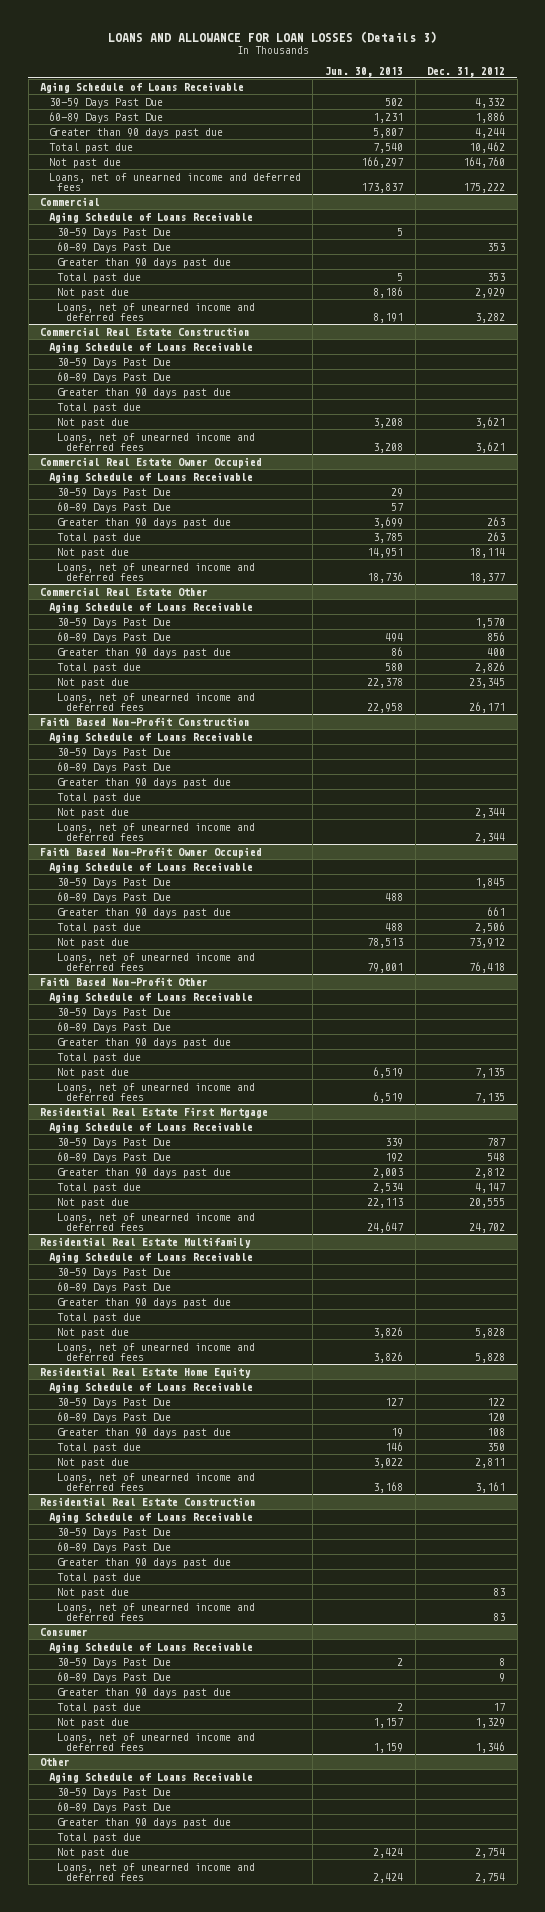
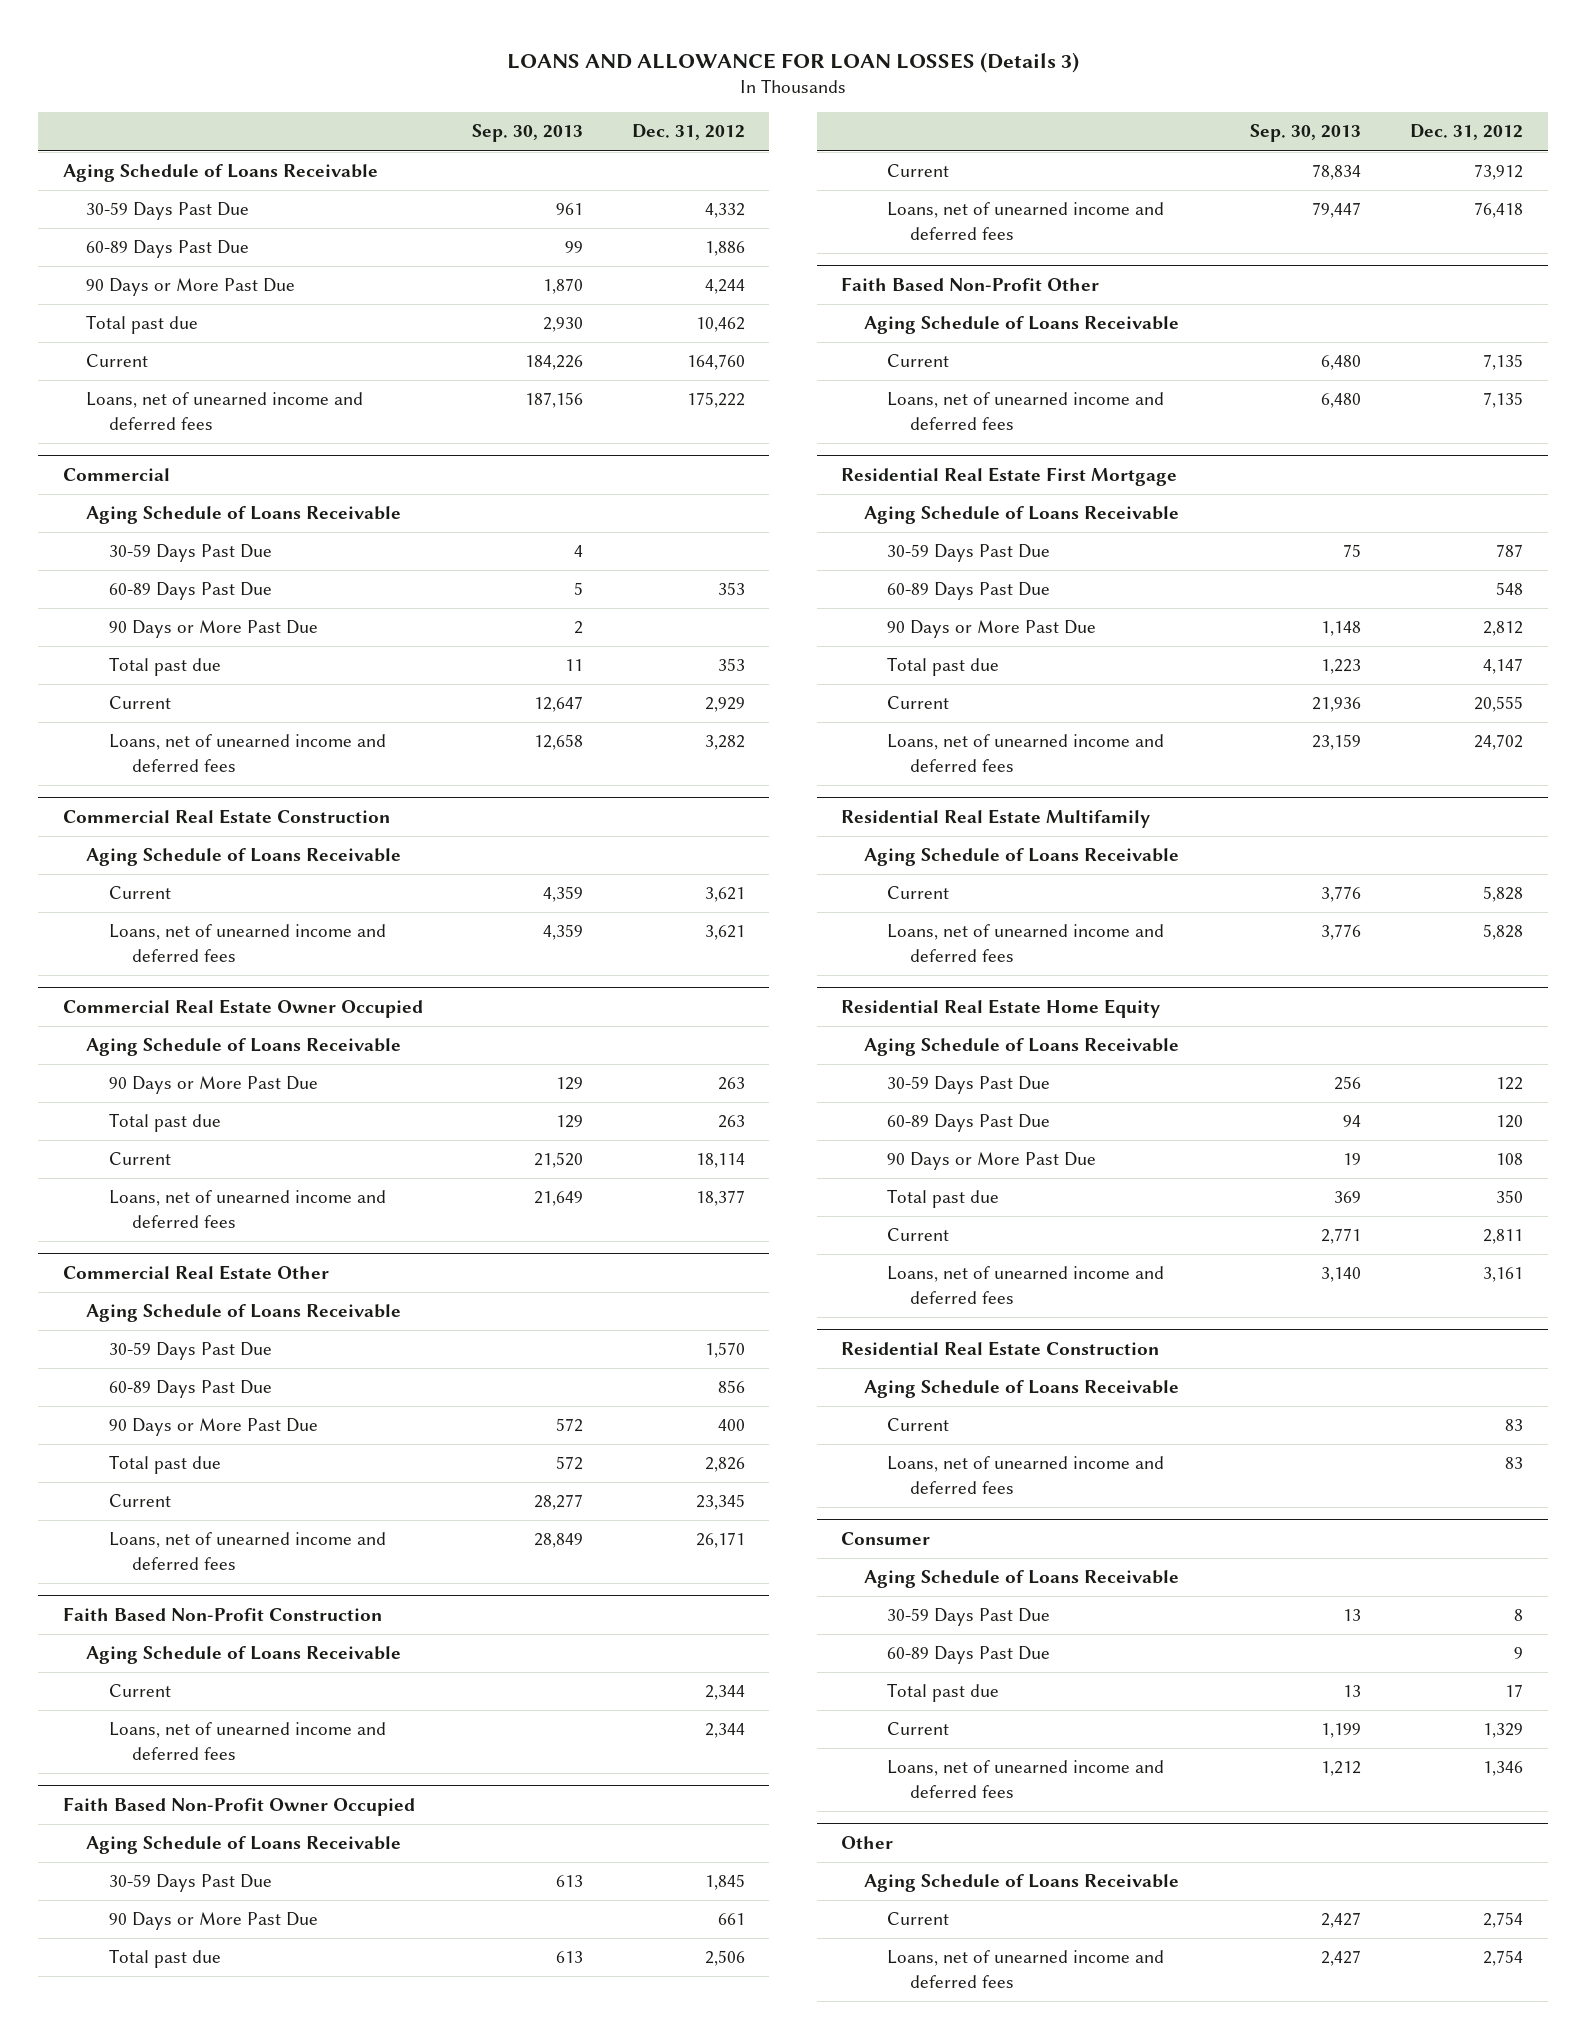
- | Jun. 30, 2013 | Dec. 31, 2012
+ | Sep. 30, 2013 | Dec. 31, 2012
- Greater than 90 days past due | 5,807 | 4,244
+ 90 Days or More Past Due | 1,870 | 4,244
- Not past due | 166,297 | 164,760
+ Current | 184,226 | 164,760
@ Commercial
- Greater than 90 days past due
+ 90 Days or More Past Due | 2 |
- Not past due | 8,186 | 2,929
+ Current | 12,647 | 2,929
@ Commercial Real Estate Construction
- 30-59 Days Past Due
- 60-89 Days Past Due
- Greater than 90 days past due
- Total past due
- Not past due | 3,208 | 3,621
+ Current | 4,359 | 3,621
@ Commercial Real Estate Owner Occupied
- 30-59 Days Past Due | 29 |
- 60-89 Days Past Due | 57 |
- Greater than 90 days past due | 3,699 | 263
+ 90 Days or More Past Due | 129 | 263
- Not past due | 14,951 | 18,114
+ Current | 21,520 | 18,114
@ Commercial Real Estate Other
- Greater than 90 days past due | 86 | 400
+ 90 Days or More Past Due | 572 | 400
- Not past due | 22,378 | 23,345
+ Current | 28,277 | 23,345
@ Faith Based Non-Profit Construction
- 30-59 Days Past Due
- 60-89 Days Past Due
- Greater than 90 days past due
- Total past due
- Not past due | | 2,344
+ Current | | 2,344
@ Faith Based Non-Profit Owner Occupied
- 60-89 Days Past Due | 488 |
- Greater than 90 days past due | | 661
+ 90 Days or More Past Due | | 661
- Not past due | 78,513 | 73,912
+ Current | 78,834 | 73,912
@ Faith Based Non-Profit Other
- 30-59 Days Past Due
- 60-89 Days Past Due
- Greater than 90 days past due
- Total past due
- Not past due | 6,519 | 7,135
+ Current | 6,480 | 7,135
@ Residential Real Estate First Mortgage
- Greater than 90 days past due | 2,003 | 2,812
+ 90 Days or More Past Due | 1,148 | 2,812
- Not past due | 22,113 | 20,555
+ Current | 21,936 | 20,555
@ Residential Real Estate Multifamily
- 30-59 Days Past Due
- 60-89 Days Past Due
- Greater than 90 days past due
- Total past due
- Not past due | 3,826 | 5,828
+ Current | 3,776 | 5,828
@ Residential Real Estate Home Equity
- Greater than 90 days past due | 19 | 108
+ 90 Days or More Past Due | 19 | 108
- Not past due | 3,022 | 2,811
+ Current | 2,771 | 2,811
@ Residential Real Estate Construction
- 30-59 Days Past Due
- 60-89 Days Past Due
- Greater than 90 days past due
- Total past due
- Not past due | | 83
+ Current | | 83
@ Consumer
- Greater than 90 days past due
- Not past due | 1,157 | 1,329
+ Current | 1,199 | 1,329
@ Other
- 30-59 Days Past Due
- 60-89 Days Past Due
- Greater than 90 days past due
- Total past due
- Not past due | 2,424 | 2,754
+ Current | 2,427 | 2,754

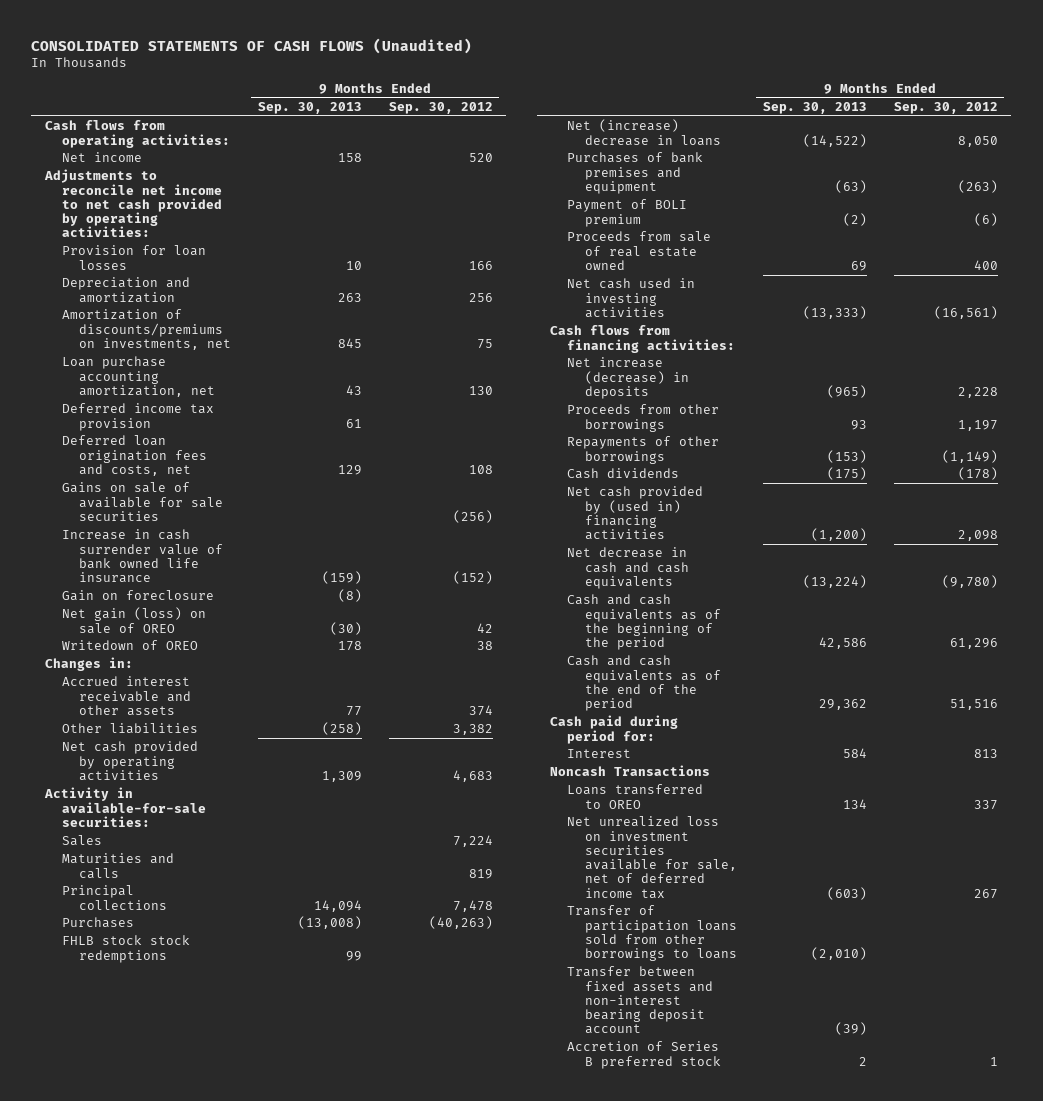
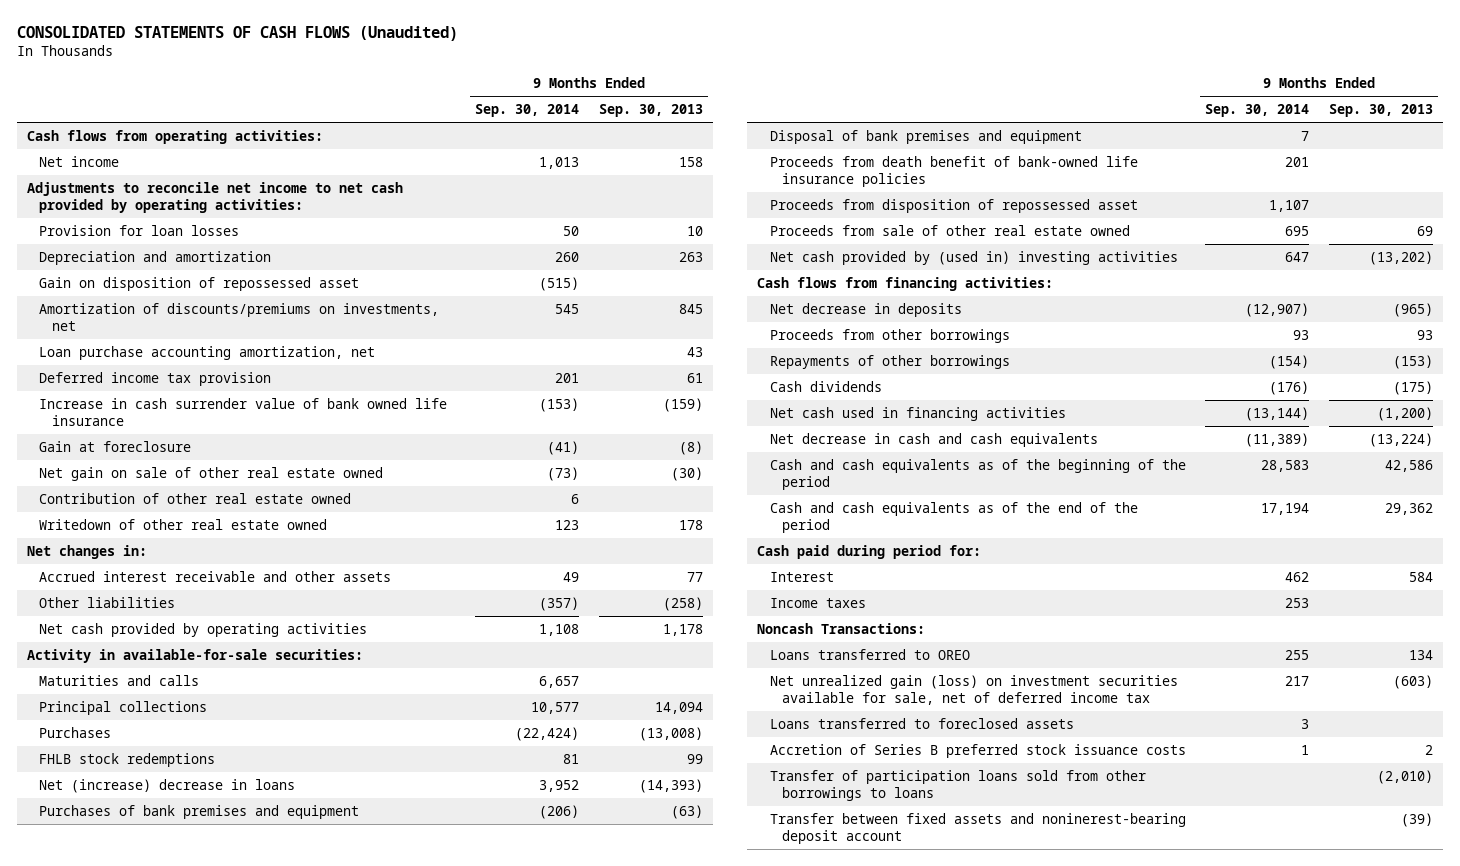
- | 9 Months Ended Sep. 30, 2013 | 9 Months Ended Sep. 30, 2012
+ | 9 Months Ended Sep. 30, 2014 | 9 Months Ended Sep. 30, 2013
+ Gain on disposition of repossessed asset | (515) |
- Deferred loan origination fees and costs, net | 129 | 108
- Gains on sale of available for sale securities | | (256)
- Gain on foreclosure | (8) |
- Net gain (loss) on sale of OREO | (30) | 42
- Writedown of OREO | 178 | 38
- Changes in:
+ Gain at foreclosure | (41) | (8)
+ Net gain on sale of other real estate owned | (73) | (30)
+ Contribution of other real estate owned | 6 |
+ Writedown of other real estate owned | 123 | 178
+ Net changes in:
- Net cash provided by operating activities | 1,309 | 4,683
+ Net cash provided by operating activities | 1,108 | 1,178
- Sales | | 7,224
- FHLB stock stock redemptions | 99 |
- Net (increase) decrease in loans | (14,522) | 8,050
+ FHLB stock redemptions | 81 | 99
+ Net (increase) decrease in loans | 3,952 | (14,393)
- Payment of BOLI premium | (2) | (6)
- Proceeds from sale of real estate owned | 69 | 400
- Net cash used in investing activities | (13,333) | (16,561)
+ Disposal of bank premises and equipment | 7 |
+ Proceeds from death benefit of bank-owned life insurance policies | 201 |
+ Proceeds from disposition of repossessed asset | 1,107 |
+ Proceeds from sale of other real estate owned | 695 | 69
+ Net cash provided by (used in) investing activities | 647 | (13,202)
- Net increase (decrease) in deposits | (965) | 2,228
+ Net decrease in deposits | (12,907) | (965)
- Net cash provided by (used in) financing activities | (1,200) | 2,098
+ Net cash used in financing activities | (13,144) | (1,200)
- Noncash Transactions
+ Income taxes | 253 |
+ Noncash Transactions:
- Net unrealized loss on investment securities available for sale, net of deferred income tax | (603) | 267
+ Net unrealized gain (loss) on investment securities available for sale, net of deferred income tax | 217 | (603)
+ Loans transferred to foreclosed assets | 3 |
+ Accretion of Series B preferred stock issuance costs | 1 | 2
- Transfer between fixed assets and non-interest bearing deposit account | (39) |
- Accretion of Series B preferred stock | 2 | 1
+ Transfer between fixed assets and noninerest-bearing deposit account | | (39)

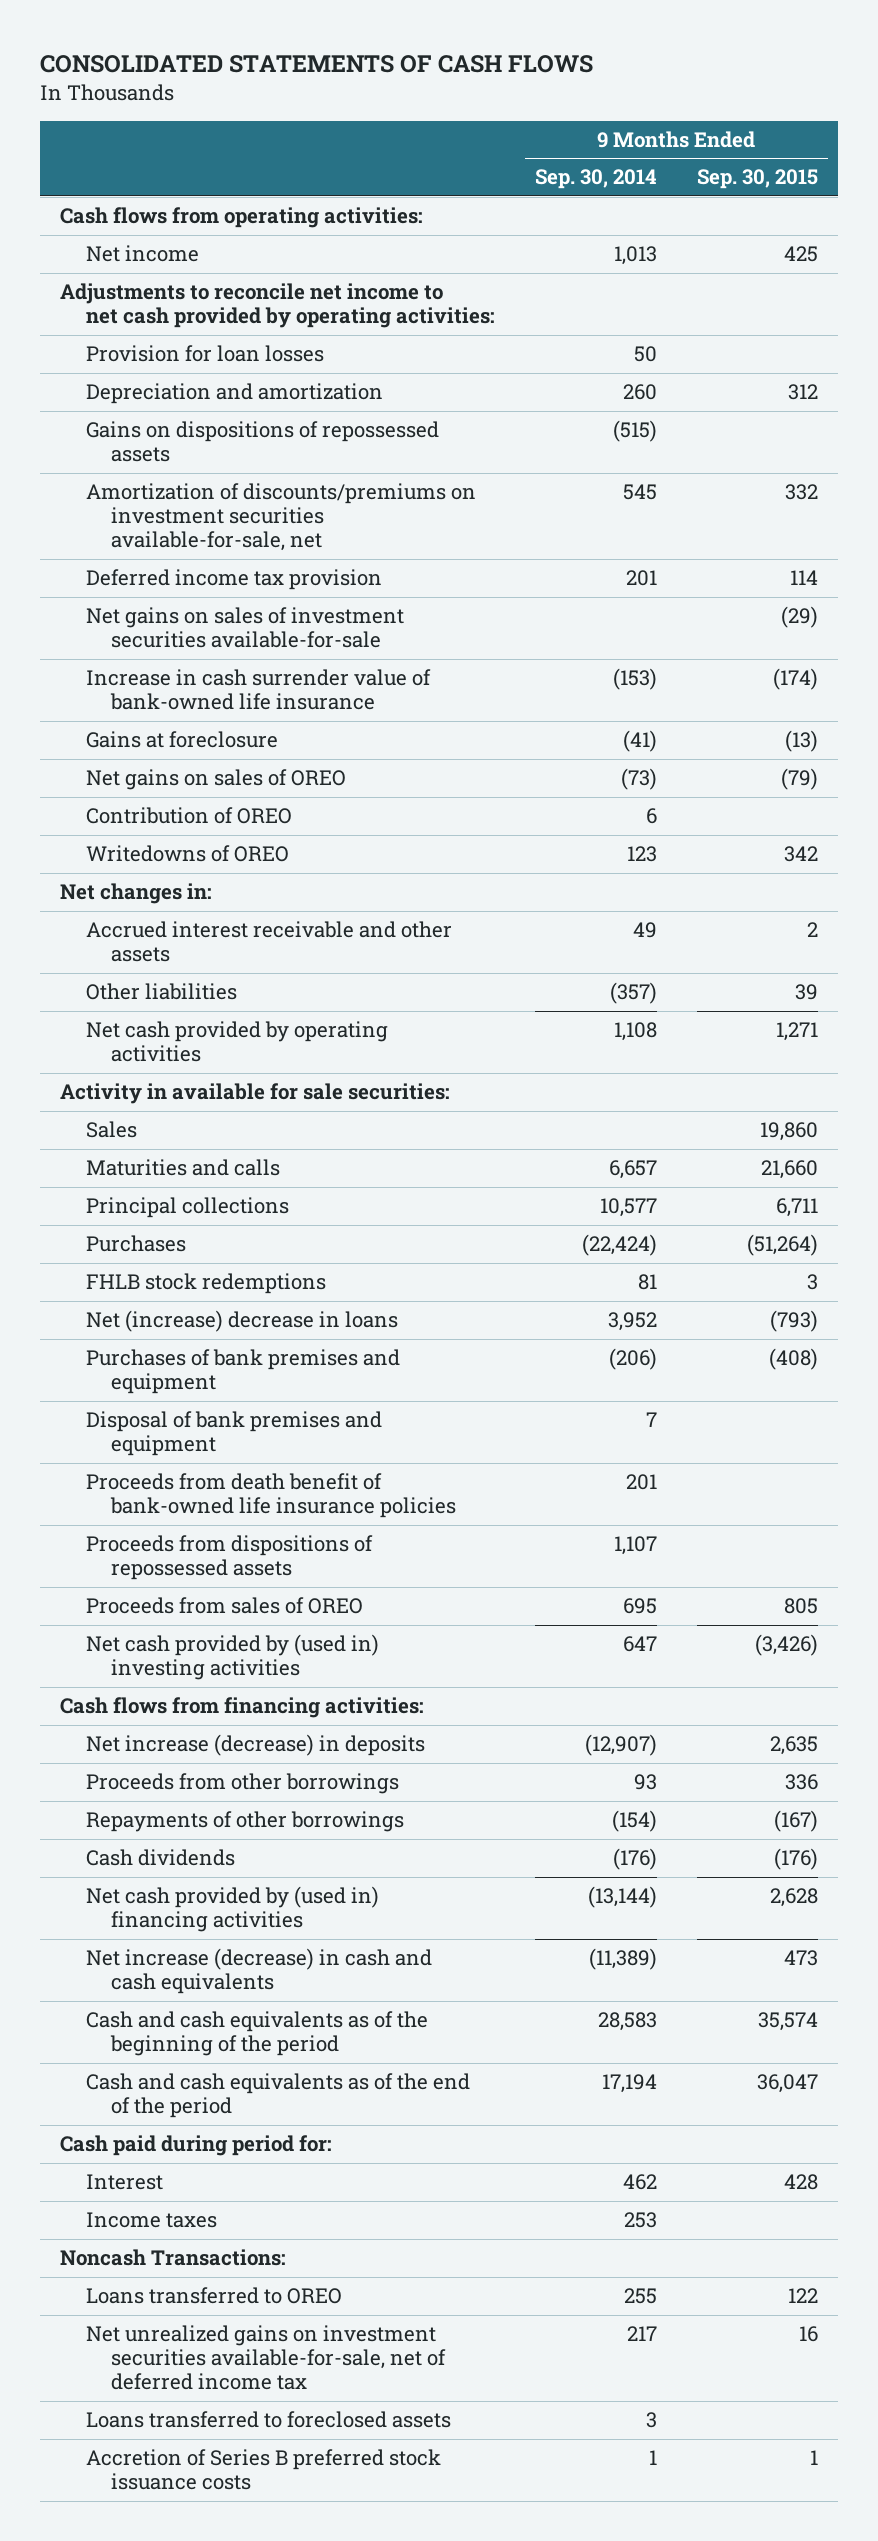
- CONSOLIDATED STATEMENTS OF CASH FLOWS (Unaudited)
+ CONSOLIDATED STATEMENTS OF CASH FLOWS
- | 9 Months Ended Sep. 30, 2014 | 9 Months Ended Sep. 30, 2013
+ | 9 Months Ended Sep. 30, 2014 | 9 Months Ended Sep. 30, 2015
- Gain on disposition of repossessed asset | (515) |
- Amortization of discounts/premiums on investments, net | 545 | 845
- Loan purchase accounting amortization, net | | 43
+ Gains on dispositions of repossessed assets | (515) |
+ Amortization of discounts/premiums on investment securities available-for-sale, net | 545 | 332
- Increase in cash surrender value of bank owned life insurance | (153) | (159)
- Gain at foreclosure | (41) | (8)
- Net gain on sale of other real estate owned | (73) | (30)
- Contribution of other real estate owned | 6 |
- Writedown of other real estate owned | 123 | 178
+ Net gains on sales of investment securities available-for-sale | | (29)
+ Increase in cash surrender value of bank-owned life insurance | (153) | (174)
+ Gains at foreclosure | (41) | (13)
+ Net gains on sales of OREO | (73) | (79)
+ Contribution of OREO | 6 |
+ Writedowns of OREO | 123 | 342
- Activity in available-for-sale securities:
+ Activity in available for sale securities:
+ Sales | | 19,860
- Proceeds from disposition of repossessed asset | 1,107 |
- Proceeds from sale of other real estate owned | 695 | 69
+ Proceeds from dispositions of repossessed assets | 1,107 |
+ Proceeds from sales of OREO | 695 | 805
- Net decrease in deposits | (12,907) | (965)
+ Net increase (decrease) in deposits | (12,907) | 2,635
- Net cash used in financing activities | (13,144) | (1,200)
- Net decrease in cash and cash equivalents | (11,389) | (13,224)
+ Net cash provided by (used in) financing activities | (13,144) | 2,628
+ Net increase (decrease) in cash and cash equivalents | (11,389) | 473
- Net unrealized gain (loss) on investment securities available for sale, net of deferred income tax | 217 | (603)
+ Net unrealized gains on investment securities available-for-sale, net of deferred income tax | 217 | 16
- Transfer of participation loans sold from other borrowings to loans | | (2,010)
- Transfer between fixed assets and noninerest-bearing deposit account | | (39)

